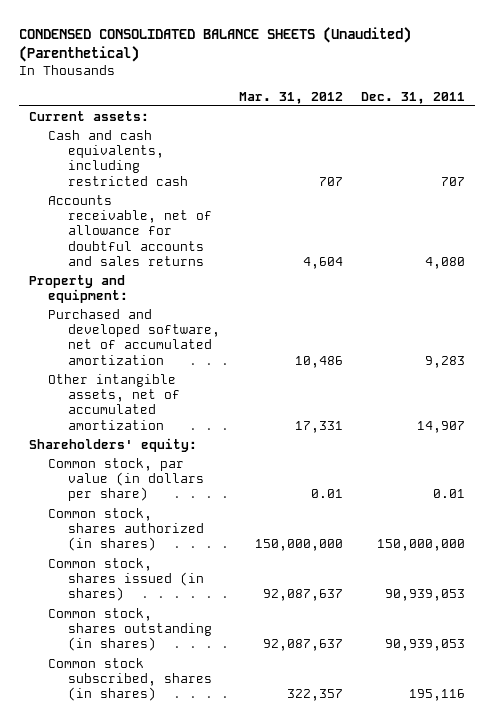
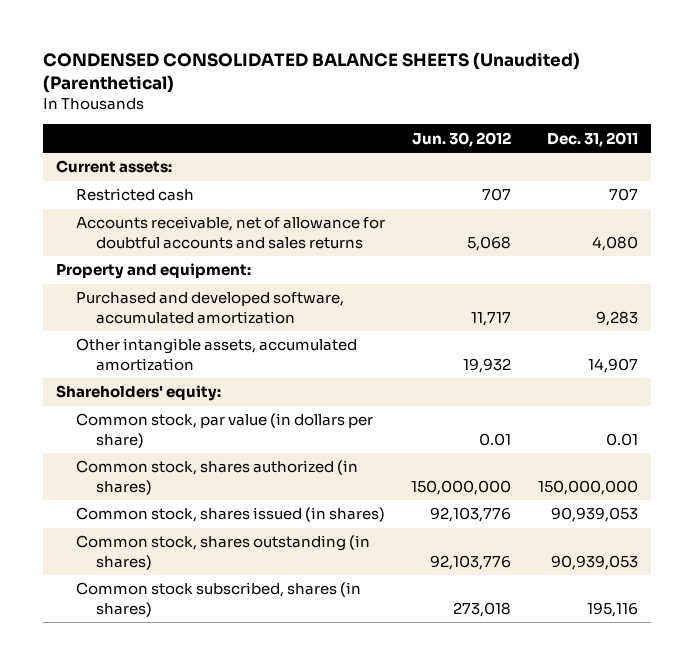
- | Mar. 31, 2012 | Dec. 31, 2011
+ | Jun. 30, 2012 | Dec. 31, 2011
- Cash and cash equivalents, including restricted cash | 707 | 707
+ Restricted cash | 707 | 707
- Purchased and developed software, net of accumulated amortization | 10,486 | 9,283
- Other intangible assets, net of accumulated amortization | 17,331 | 14,907
+ Purchased and developed software, accumulated amortization | 11,717 | 9,283
+ Other intangible assets, accumulated amortization | 19,932 | 14,907

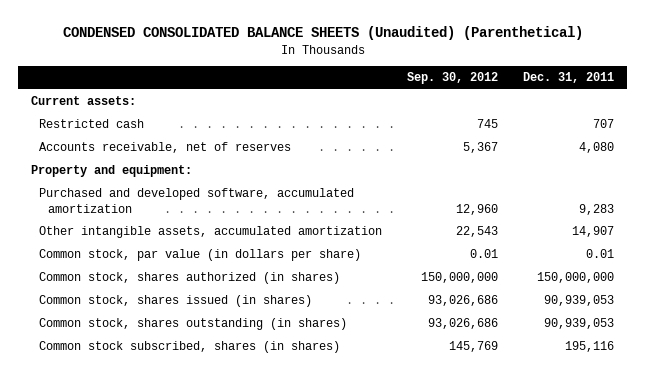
- | Jun. 30, 2012 | Dec. 31, 2011
+ | Sep. 30, 2012 | Dec. 31, 2011
- Accounts receivable, net of allowance for doubtful accounts and sales returns | 5,068 | 4,080
+ Accounts receivable, net of reserves | 5,367 | 4,080
- Shareholders' equity:

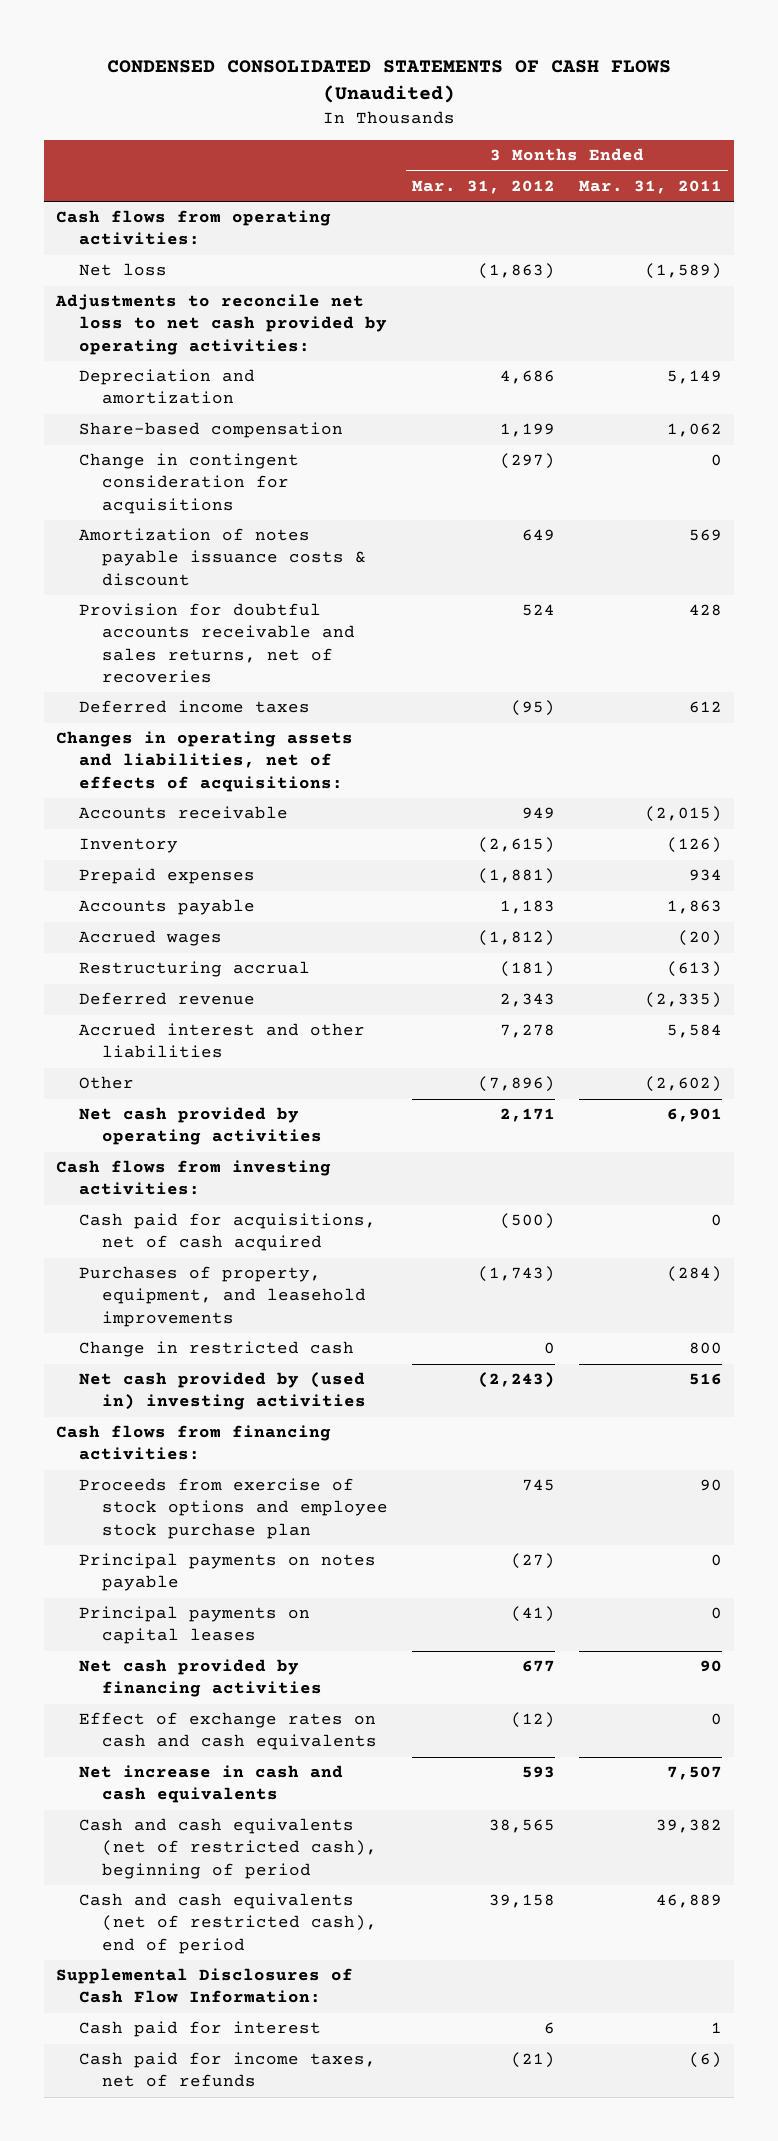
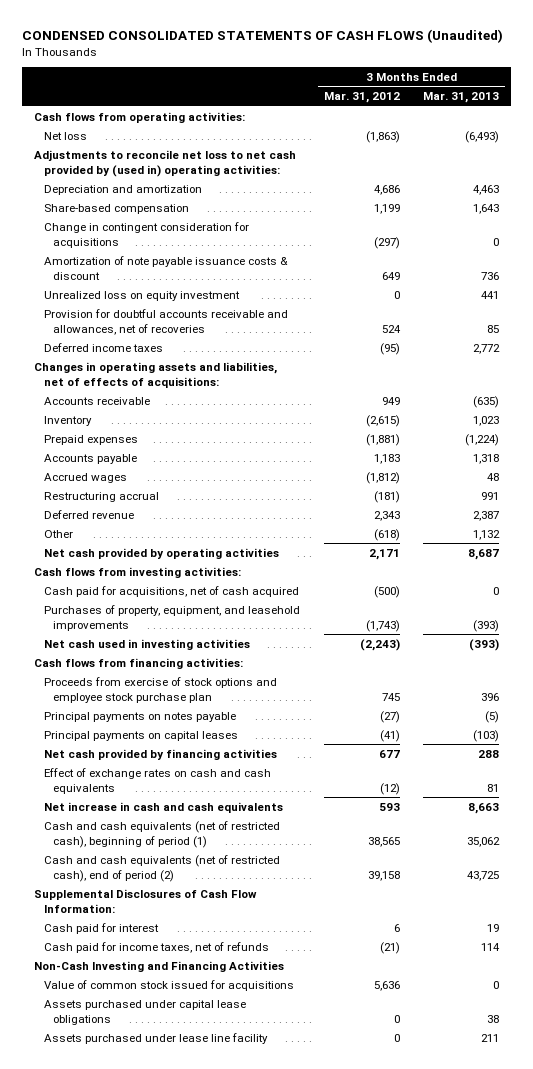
- | 3 Months Ended Mar. 31, 2012 | 3 Months Ended Mar. 31, 2011
+ | 3 Months Ended Mar. 31, 2012 | 3 Months Ended Mar. 31, 2013
- Adjustments to reconcile net loss to net cash provided by operating activities:
+ Adjustments to reconcile net loss to net cash provided by (used in) operating activities:
- Amortization of notes payable issuance costs & discount | 649 | 569
- Provision for doubtful accounts receivable and sales returns, net of recoveries | 524 | 428
+ Amortization of note payable issuance costs & discount | 649 | 736
+ Unrealized loss on equity investment | 0 | 441
+ Provision for doubtful accounts receivable and allowances, net of recoveries | 524 | 85
- Accrued interest and other liabilities | 7,278 | 5,584
- Other | (7,896) | (2,602)
+ Other | (618) | 1,132
- Change in restricted cash | 0 | 800
- Net cash provided by (used in) investing activities | (2,243) | 516
+ Net cash used in investing activities | (2,243) | (393)
- Cash and cash equivalents (net of restricted cash), beginning of period | 38,565 | 39,382
- Cash and cash equivalents (net of restricted cash), end of period | 39,158 | 46,889
+ Cash and cash equivalents (net of restricted cash), beginning of period (1) | 38,565 | 35,062
+ Cash and cash equivalents (net of restricted cash), end of period (2) | 39,158 | 43,725
+ Non-Cash Investing and Financing Activities
+ Value of common stock issued for acquisitions | 5,636 | 0
+ Assets purchased under capital lease obligations | 0 | 38
+ Assets purchased under lease line facility | 0 | 211

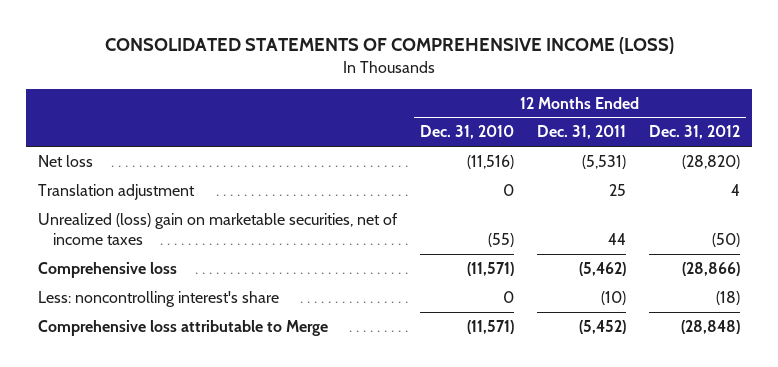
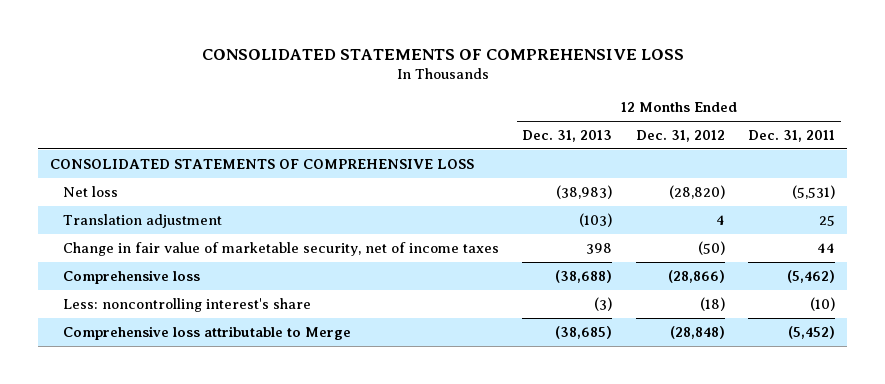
- CONSOLIDATED STATEMENTS OF COMPREHENSIVE INCOME (LOSS)
+ CONSOLIDATED STATEMENTS OF COMPREHENSIVE LOSS
- | 12 Months Ended Dec. 31, 2010 | 12 Months Ended Dec. 31, 2011 | 12 Months Ended Dec. 31, 2012
+ | 12 Months Ended Dec. 31, 2013 | 12 Months Ended Dec. 31, 2012 | 12 Months Ended Dec. 31, 2011
+ CONSOLIDATED STATEMENTS OF COMPREHENSIVE LOSS
- Unrealized (loss) gain on marketable securities, net of income taxes | (55) | 44 | (50)
+ Change in fair value of marketable security, net of income taxes | 398 | (50) | 44

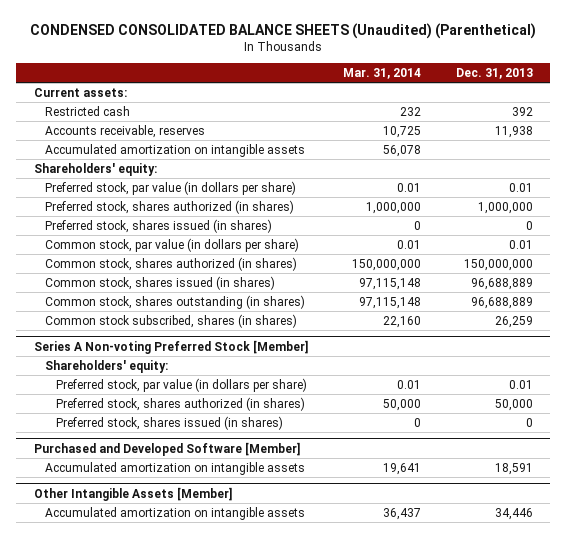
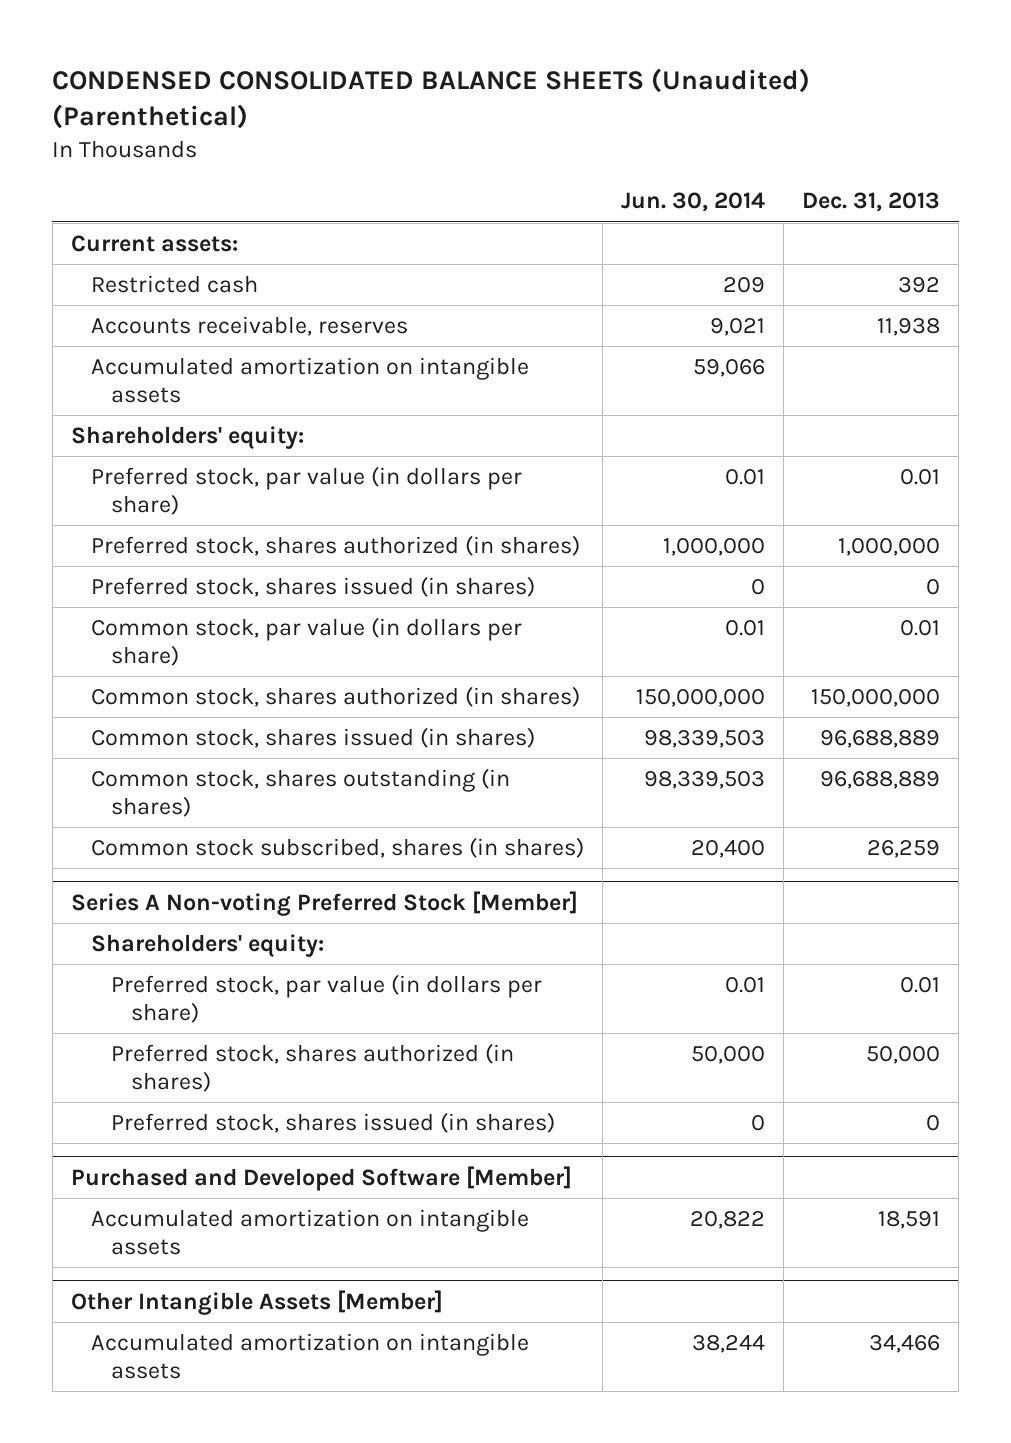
- | Mar. 31, 2014 | Dec. 31, 2013
+ | Jun. 30, 2014 | Dec. 31, 2013
@ Other Intangible Assets [Member]
- Accumulated amortization on intangible assets | 36,437 | 34,446
+ Accumulated amortization on intangible assets | 38,244 | 34,466

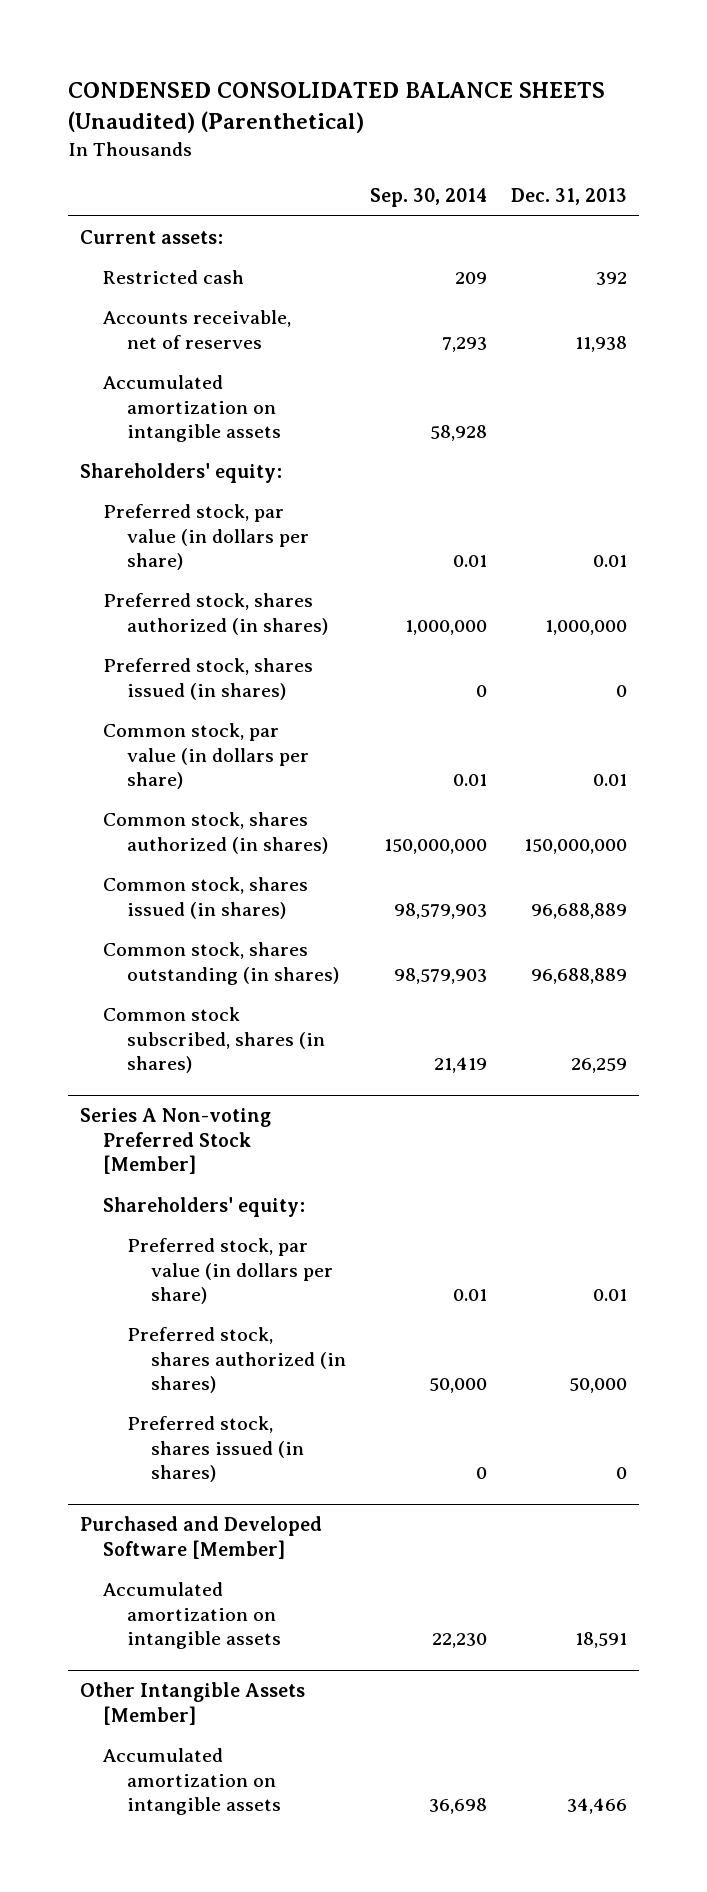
- | Jun. 30, 2014 | Dec. 31, 2013
+ | Sep. 30, 2014 | Dec. 31, 2013
- Accounts receivable, reserves | 9,021 | 11,938
+ Accounts receivable, net of reserves | 7,293 | 11,938

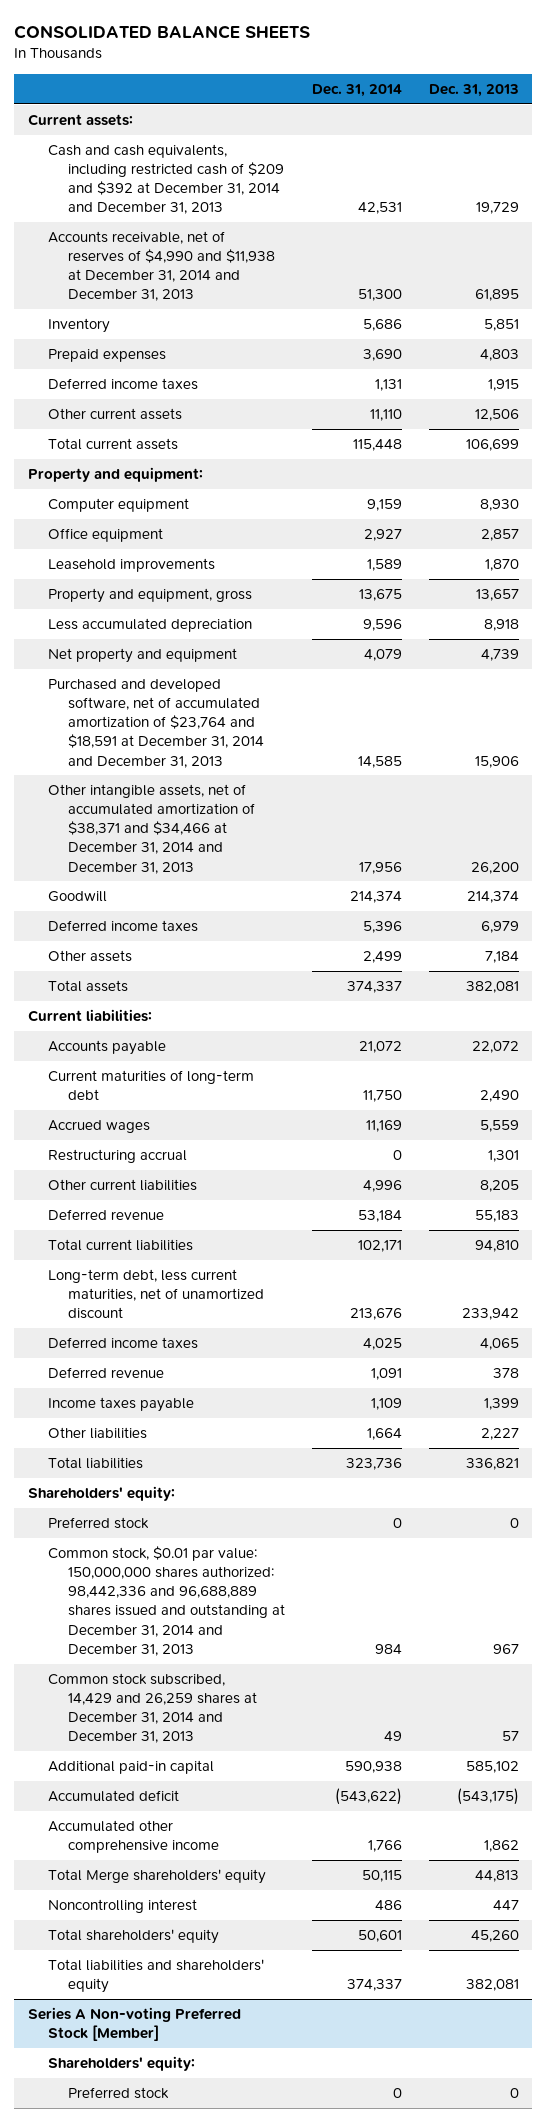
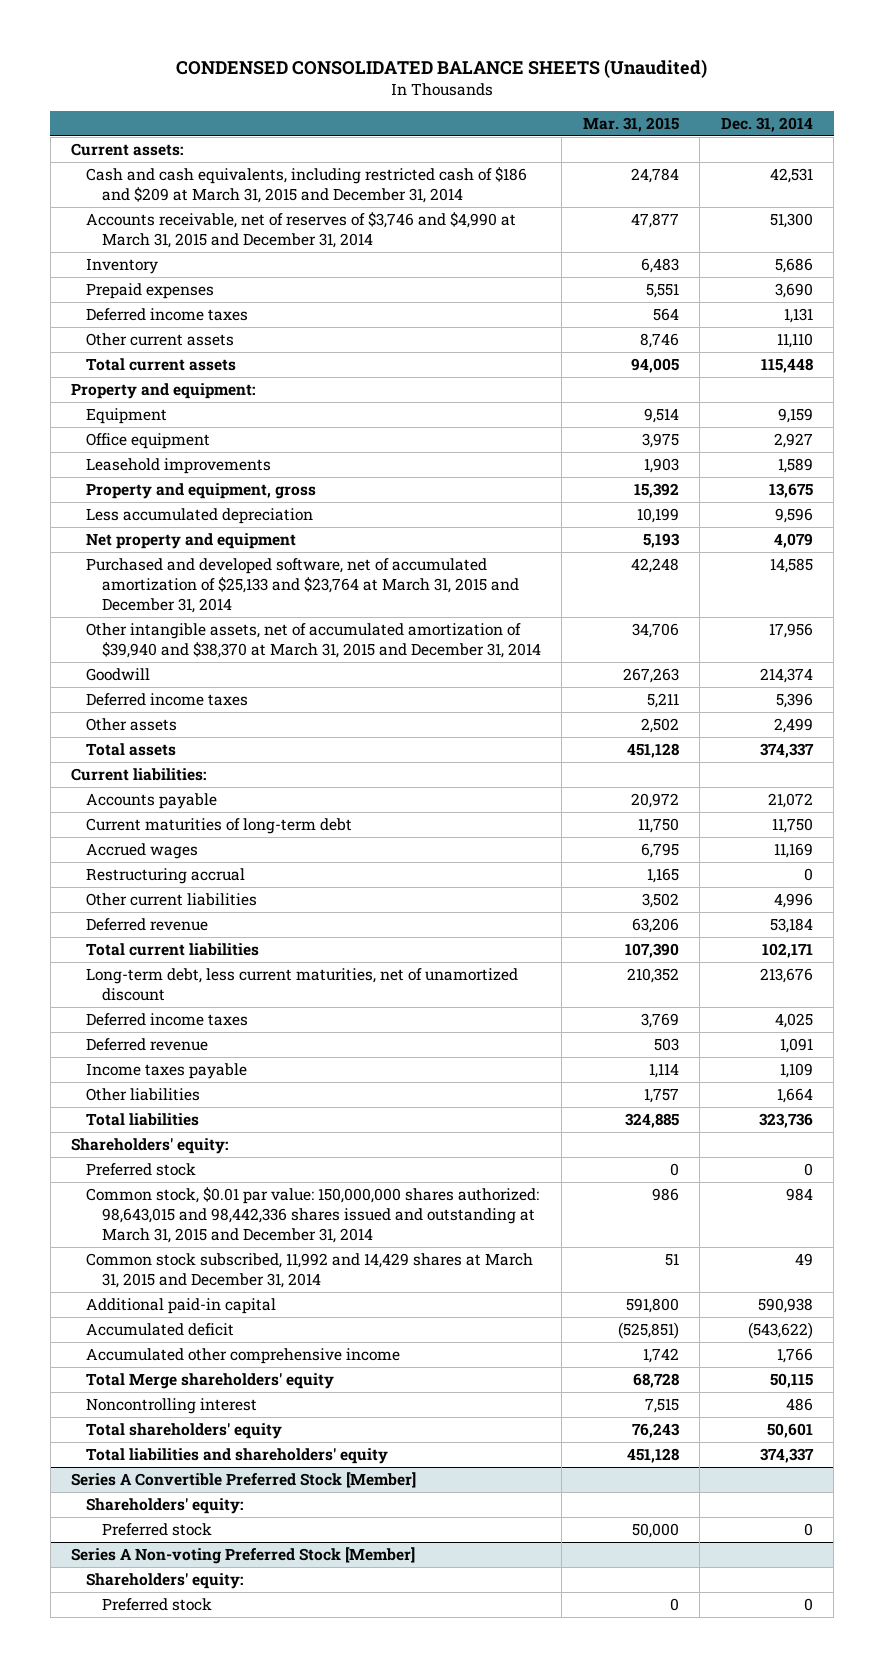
- CONSOLIDATED BALANCE SHEETS
+ CONDENSED CONSOLIDATED BALANCE SHEETS (Unaudited)
- | Dec. 31, 2014 | Dec. 31, 2013
+ | Mar. 31, 2015 | Dec. 31, 2014
- Cash and cash equivalents, including restricted cash of $209 and $392 at December 31, 2014 and December 31, 2013 | 42,531 | 19,729
- Accounts receivable, net of reserves of $4,990 and $11,938 at December 31, 2014 and December 31, 2013 | 51,300 | 61,895
+ Cash and cash equivalents, including restricted cash of $186 and $209 at March 31, 2015 and December 31, 2014 | 24,784 | 42,531
+ Accounts receivable, net of reserves of $3,746 and $4,990 at March 31, 2015 and December 31, 2014 | 47,877 | 51,300
- Computer equipment | 9,159 | 8,930
+ Equipment | 9,514 | 9,159
- Purchased and developed software, net of accumulated amortization of $23,764 and $18,591 at December 31, 2014 and December 31, 2013 | 14,585 | 15,906
- Other intangible assets, net of accumulated amortization of $38,371 and $34,466 at December 31, 2014 and December 31, 2013 | 17,956 | 26,200
+ Purchased and developed software, net of accumulated amortization of $25,133 and $23,764 at March 31, 2015 and December 31, 2014 | 42,248 | 14,585
+ Other intangible assets, net of accumulated amortization of $39,940 and $38,370 at March 31, 2015 and December 31, 2014 | 34,706 | 17,956
- Common stock, $0.01 par value: 150,000,000 shares authorized: 98,442,336 and 96,688,889 shares issued and outstanding at December 31, 2014 and December 31, 2013 | 984 | 967
- Common stock subscribed, 14,429 and 26,259 shares at December 31, 2014 and December 31, 2013 | 49 | 57
+ Common stock, $0.01 par value: 150,000,000 shares authorized: 98,643,015 and 98,442,336 shares issued and outstanding at March 31, 2015 and December 31, 2014 | 986 | 984
+ Common stock subscribed, 11,992 and 14,429 shares at March 31, 2015 and December 31, 2014 | 51 | 49
+ Series A Convertible Preferred Stock [Member]
+ Shareholders' equity:
+ Preferred stock | 50,000 | 0

